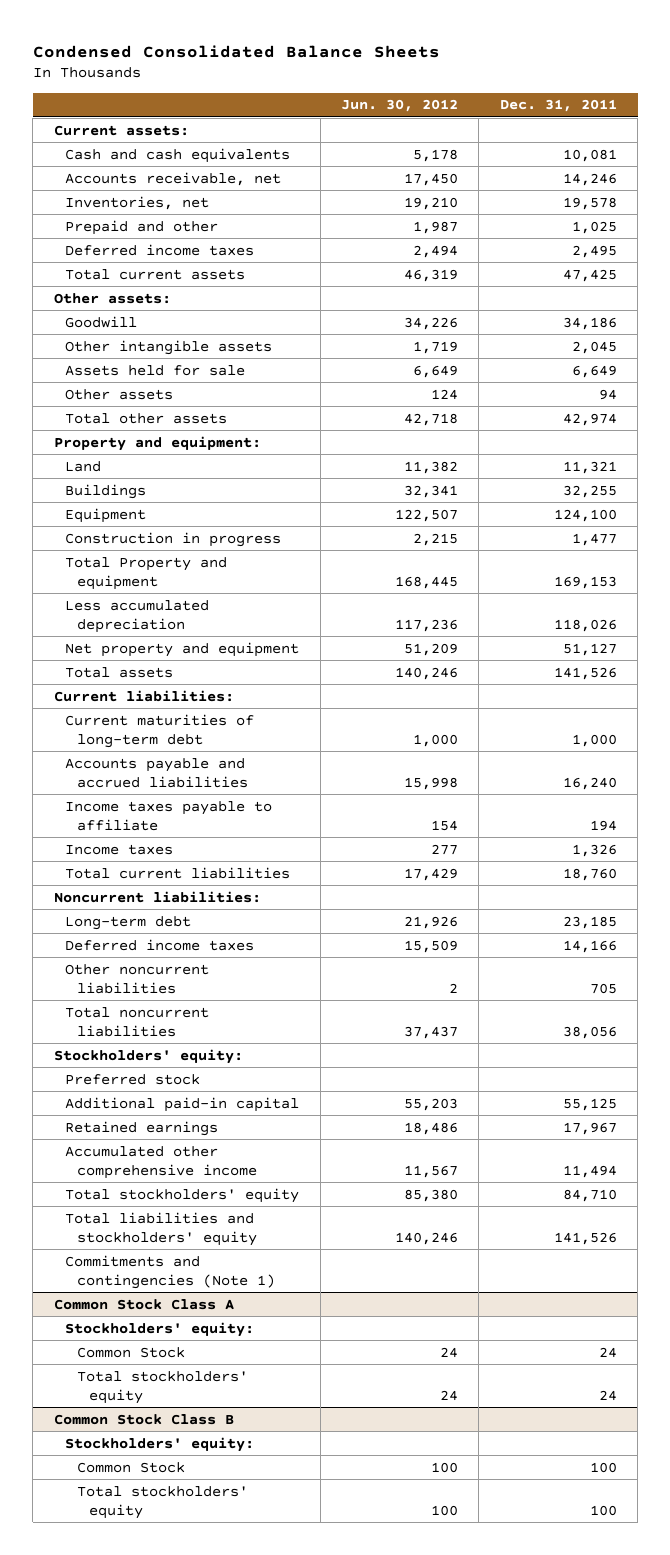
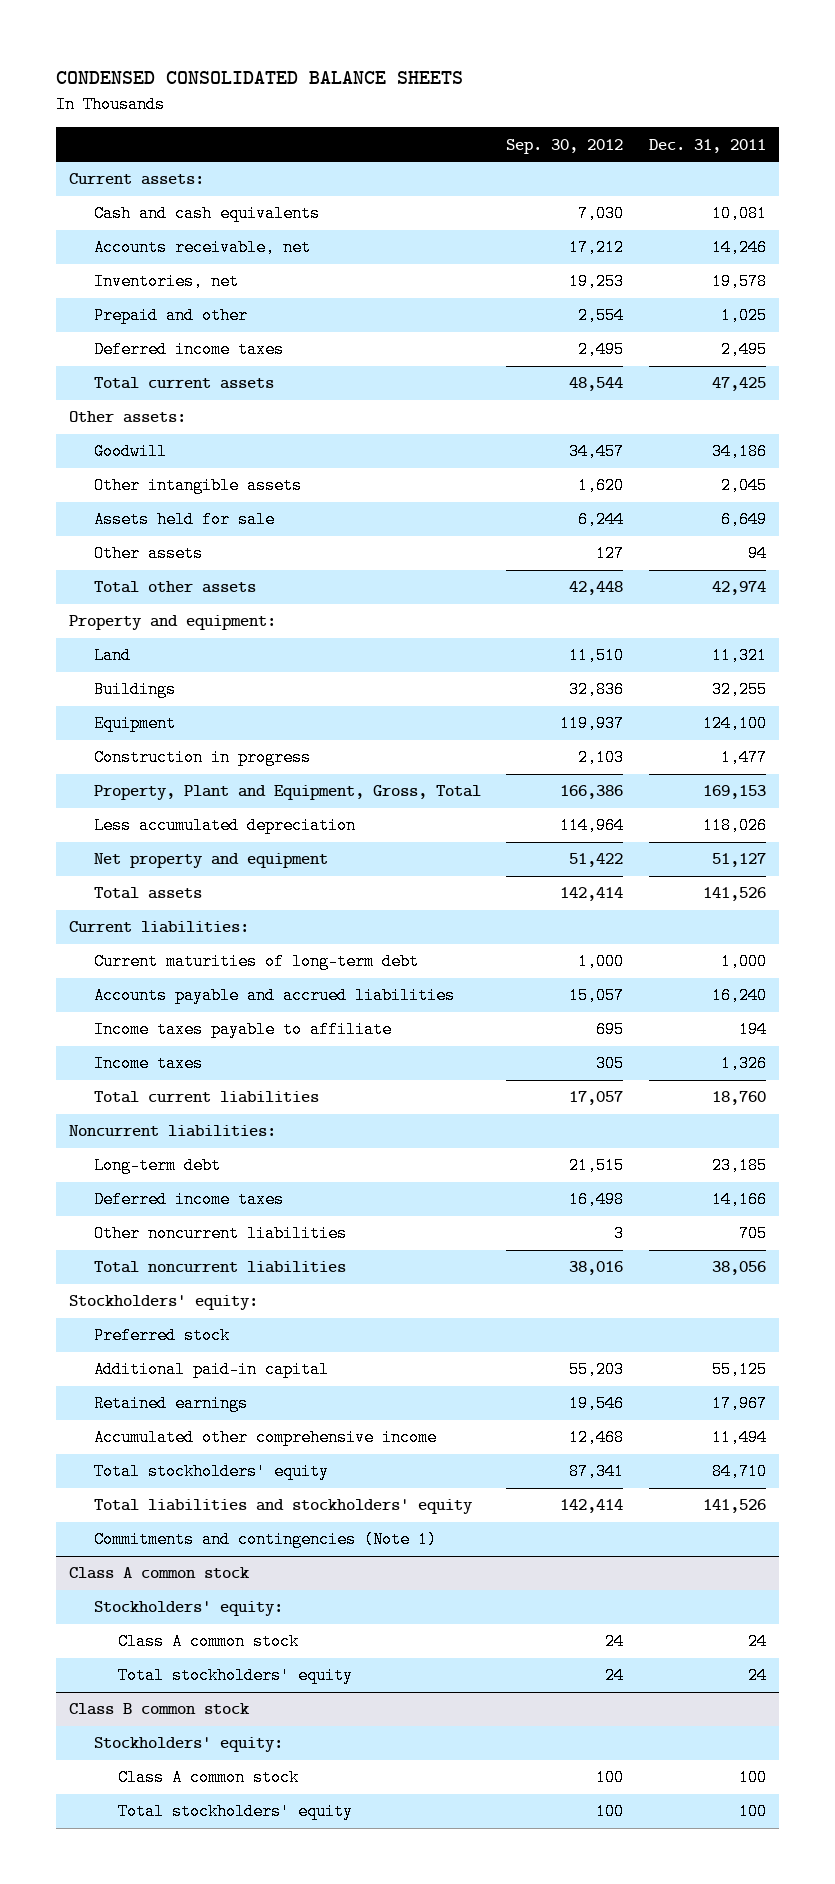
- Condensed Consolidated Balance Sheets
+ CONDENSED CONSOLIDATED BALANCE SHEETS
- | Jun. 30, 2012 | Dec. 31, 2011
+ | Sep. 30, 2012 | Dec. 31, 2011
- Total Property and equipment | 168,445 | 169,153
+ Property, Plant and Equipment, Gross, Total | 166,386 | 169,153
- Common Stock Class A
+ Class A common stock
- Common Stock | 24 | 24
+ Class A common stock | 24 | 24
- Common Stock Class B
+ Class B common stock
- Common Stock | 100 | 100
+ Class A common stock | 100 | 100

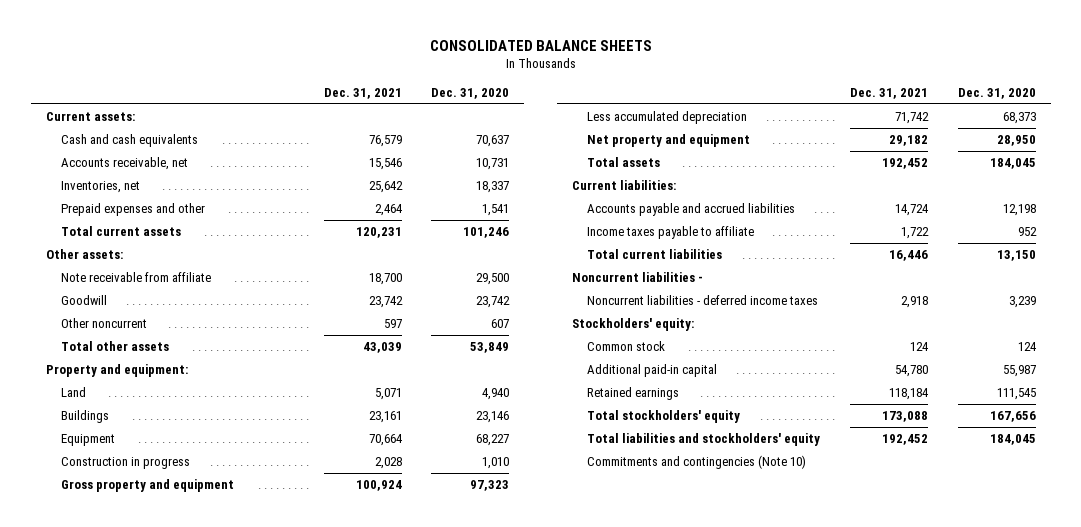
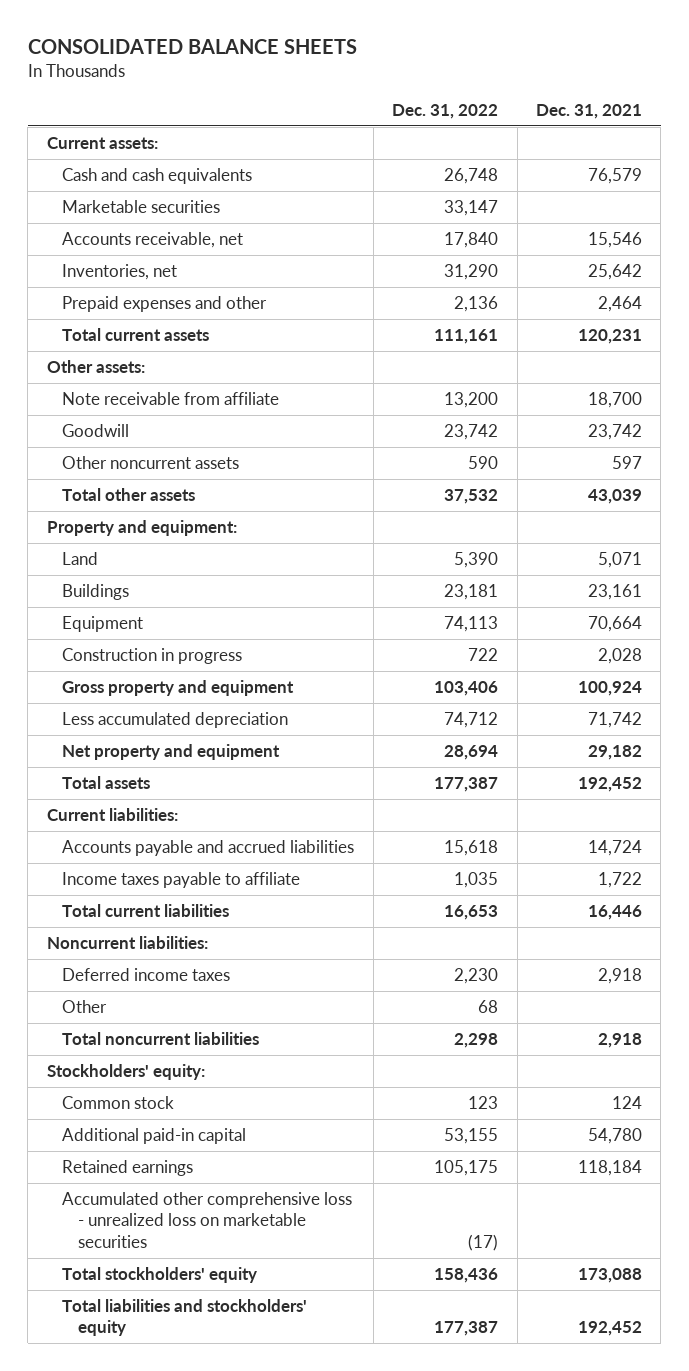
- | Dec. 31, 2021 | Dec. 31, 2020
+ | Dec. 31, 2022 | Dec. 31, 2021
+ Marketable securities | 33,147 |
- Other noncurrent | 597 | 607
+ Other noncurrent assets | 590 | 597
- Noncurrent liabilities -
- Noncurrent liabilities - deferred income taxes | 2,918 | 3,239
+ Noncurrent liabilities:
+ Deferred income taxes | 2,230 | 2,918
+ Other | 68 |
+ Total noncurrent liabilities | 2,298 | 2,918
+ Accumulated other comprehensive loss - unrealized loss on marketable securities | (17) |
- Commitments and contingencies (Note 10)

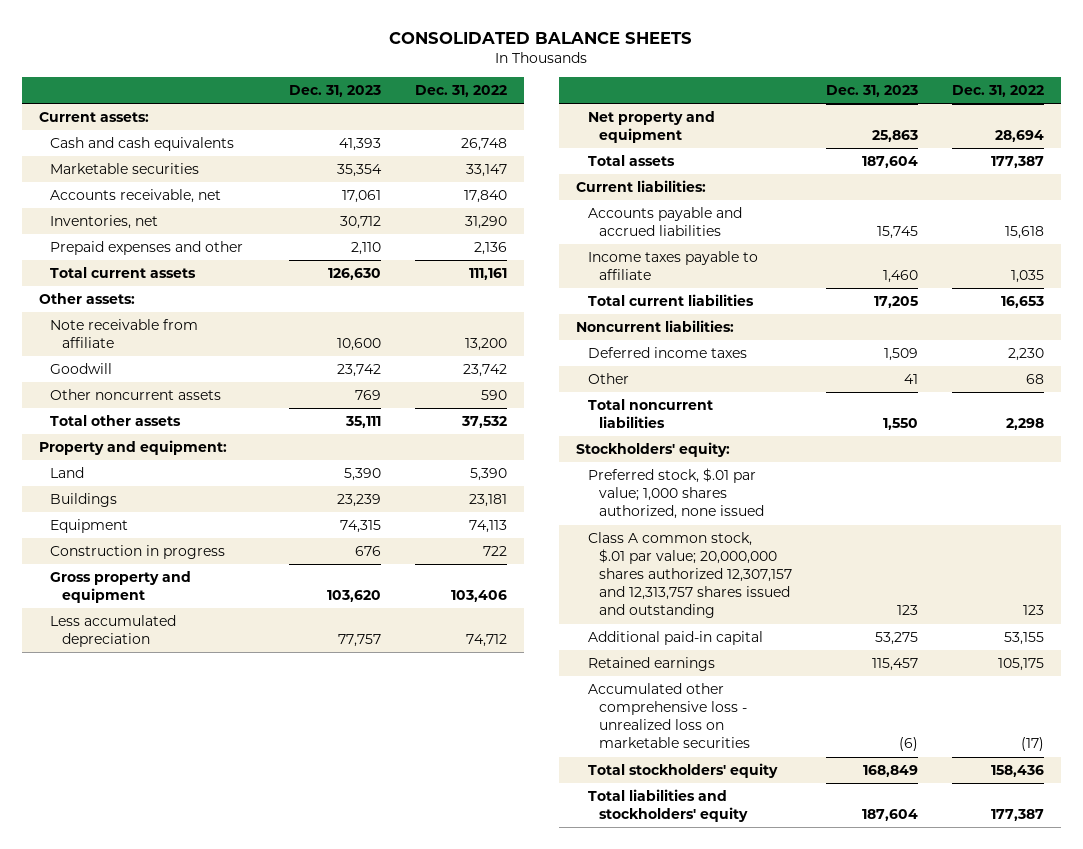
- | Dec. 31, 2022 | Dec. 31, 2021
+ | Dec. 31, 2023 | Dec. 31, 2022
- Common stock | 123 | 124
+ Preferred stock, $.01 par value; 1,000 shares authorized, none issued
+ Class A common stock, $.01 par value; 20,000,000 shares authorized 12,307,157 and 12,313,757 shares issued and outstanding | 123 | 123

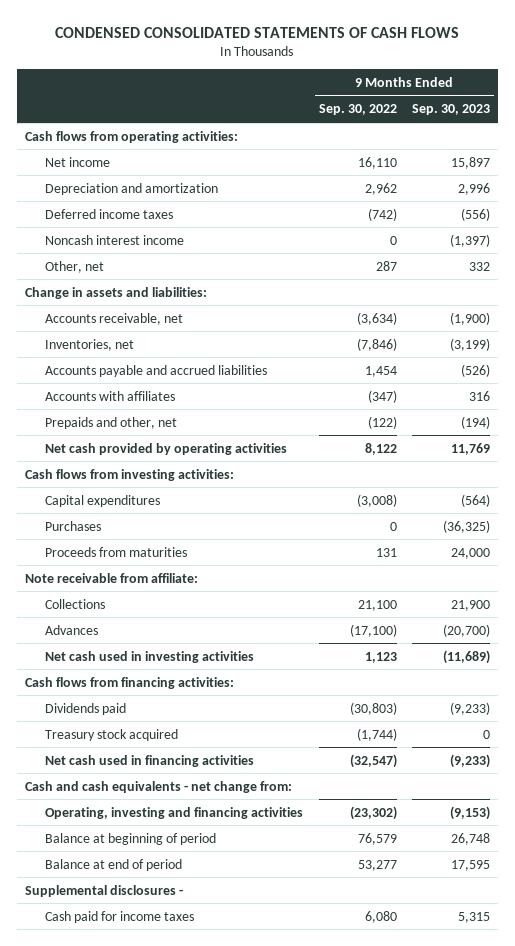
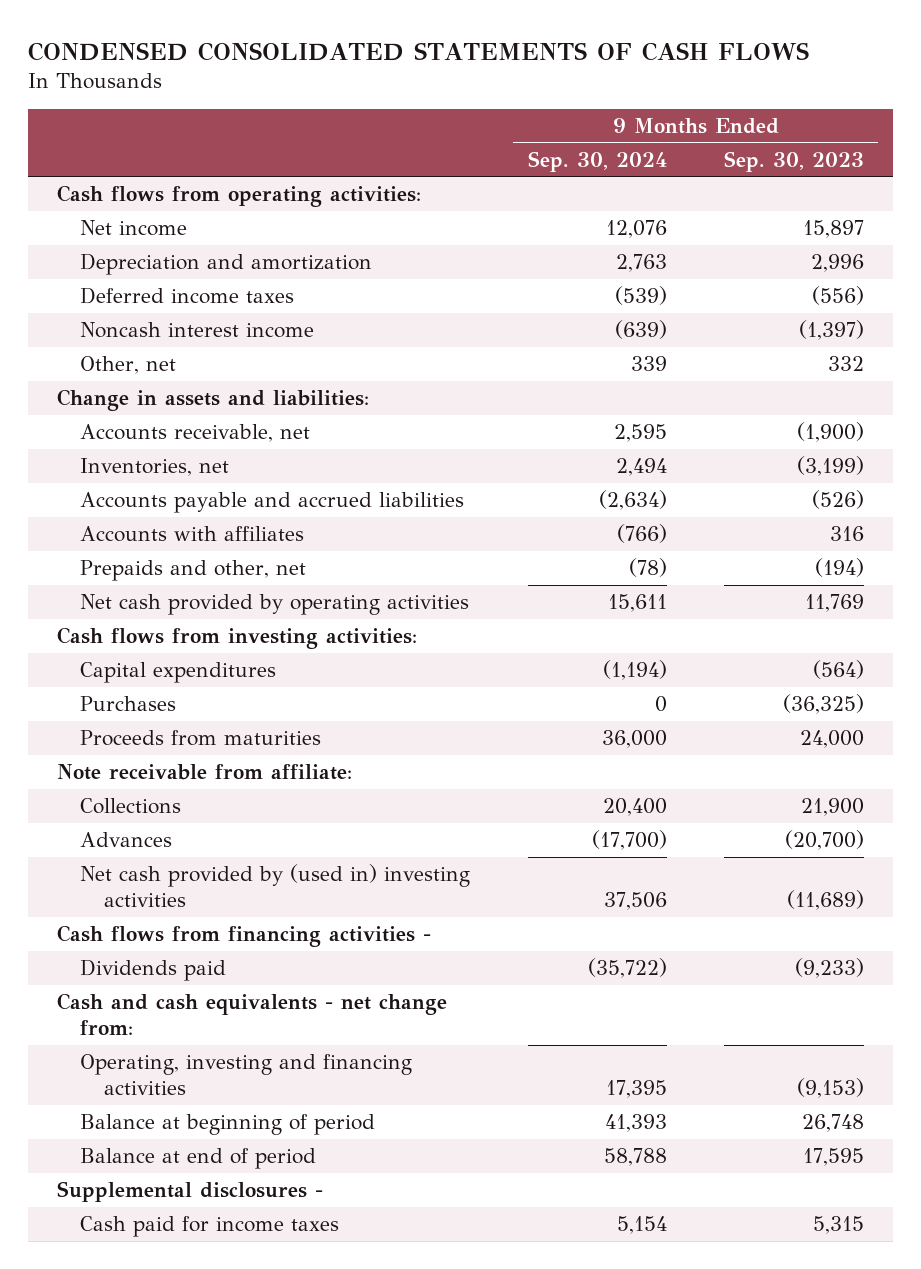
- | 9 Months Ended Sep. 30, 2022 | 9 Months Ended Sep. 30, 2023
+ | 9 Months Ended Sep. 30, 2024 | 9 Months Ended Sep. 30, 2023
- Net cash used in investing activities | 1,123 | (11,689)
- Cash flows from financing activities:
+ Net cash provided by (used in) investing activities | 37,506 | (11,689)
+ Cash flows from financing activities -
- Treasury stock acquired | (1,744) | 0
- Net cash used in financing activities | (32,547) | (9,233)

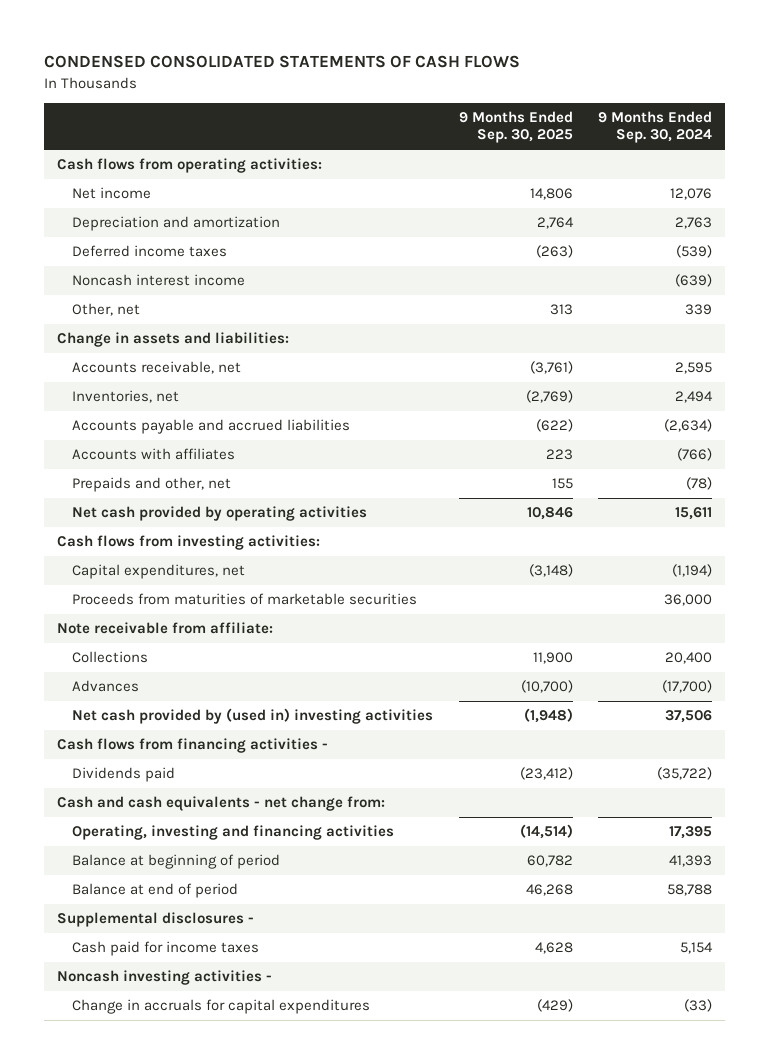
- | 9 Months Ended Sep. 30, 2024 | 9 Months Ended Sep. 30, 2023
+ | 9 Months Ended Sep. 30, 2025 | 9 Months Ended Sep. 30, 2024
- Capital expenditures | (1,194) | (564)
- Purchases | 0 | (36,325)
- Proceeds from maturities | 36,000 | 24,000
+ Capital expenditures, net | (3,148) | (1,194)
+ Proceeds from maturities of marketable securities | | 36,000
+ Noncash investing activities -
+ Change in accruals for capital expenditures | (429) | (33)

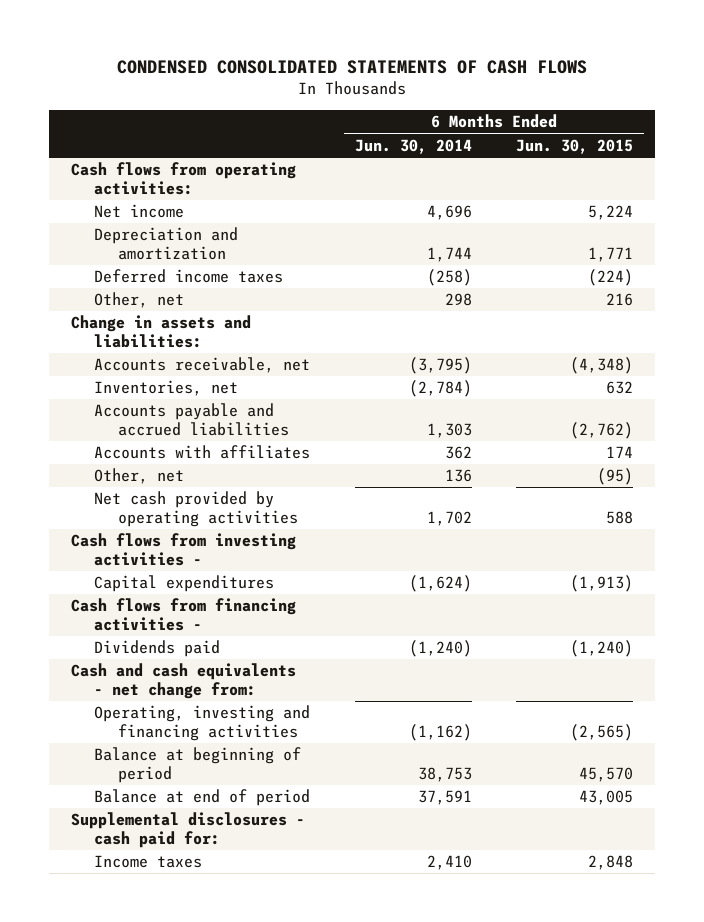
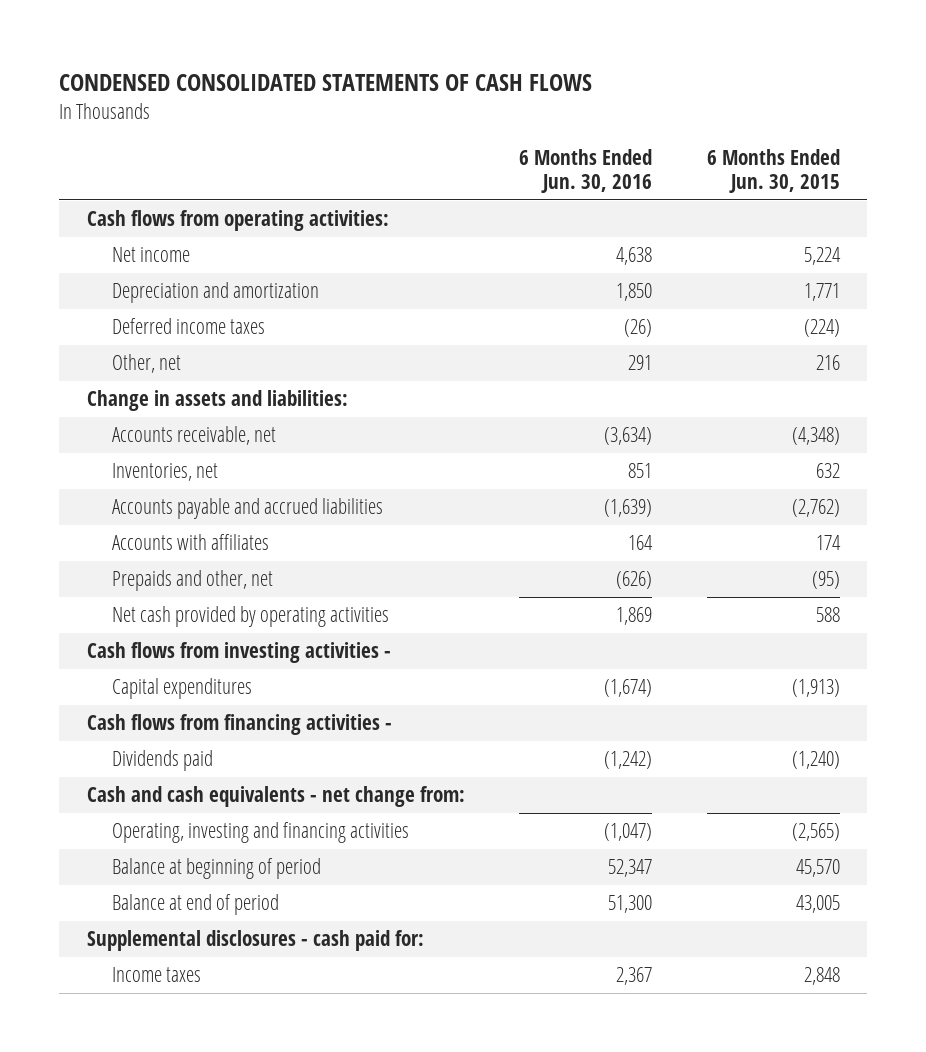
- | 6 Months Ended Jun. 30, 2014 | 6 Months Ended Jun. 30, 2015
+ | 6 Months Ended Jun. 30, 2016 | 6 Months Ended Jun. 30, 2015
- Other, net | 136 | (95)
+ Prepaids and other, net | (626) | (95)

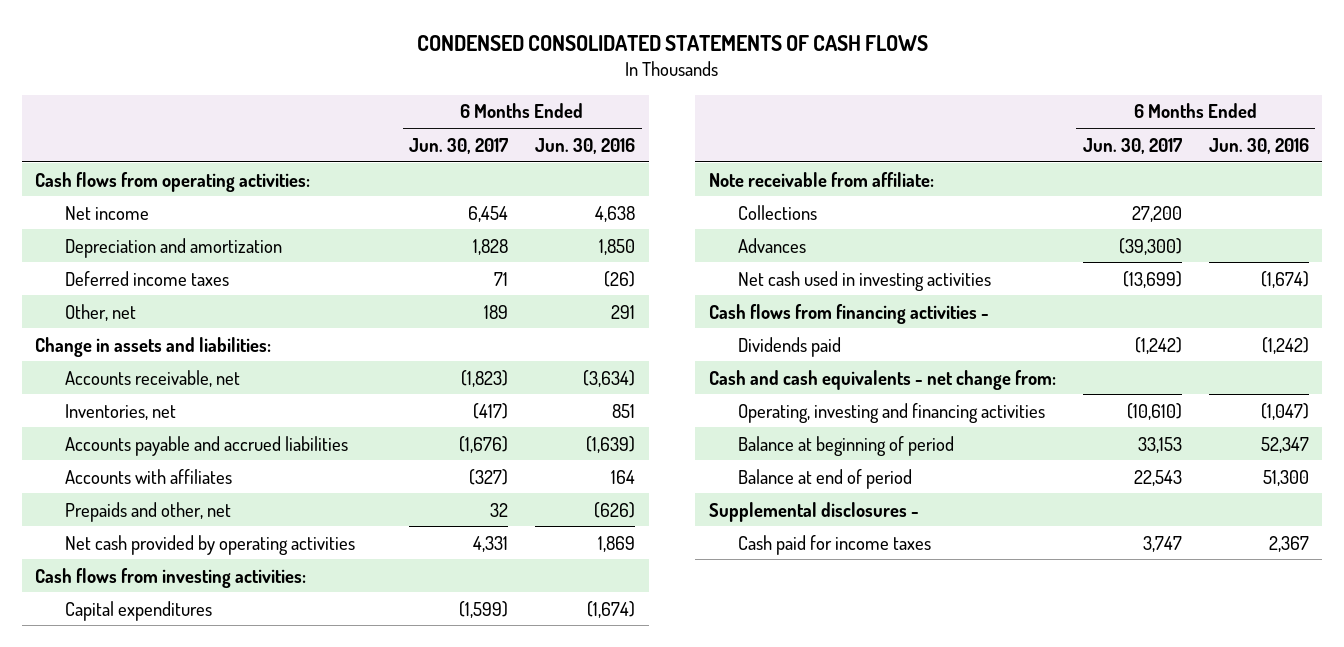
- | 6 Months Ended Jun. 30, 2016 | 6 Months Ended Jun. 30, 2015
+ | 6 Months Ended Jun. 30, 2017 | 6 Months Ended Jun. 30, 2016
- Cash flows from investing activities -
+ Cash flows from investing activities:
+ Note receivable from affiliate:
+ Collections | 27,200 |
+ Advances | (39,300) |
+ Net cash used in investing activities | (13,699) | (1,674)
- Supplemental disclosures - cash paid for:
- Income taxes | 2,367 | 2,848
+ Supplemental disclosures -
+ Cash paid for income taxes | 3,747 | 2,367

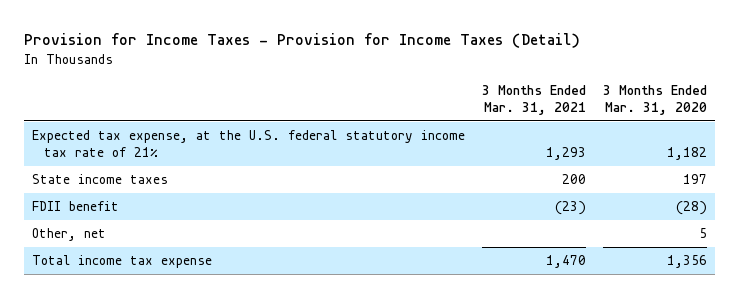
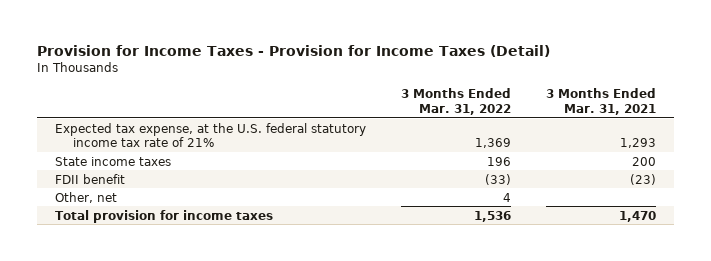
- | 3 Months Ended Mar. 31, 2021 | 3 Months Ended Mar. 31, 2020
+ | 3 Months Ended Mar. 31, 2022 | 3 Months Ended Mar. 31, 2021
- Total income tax expense | 1,470 | 1,356
+ Total provision for income taxes | 1,536 | 1,470

